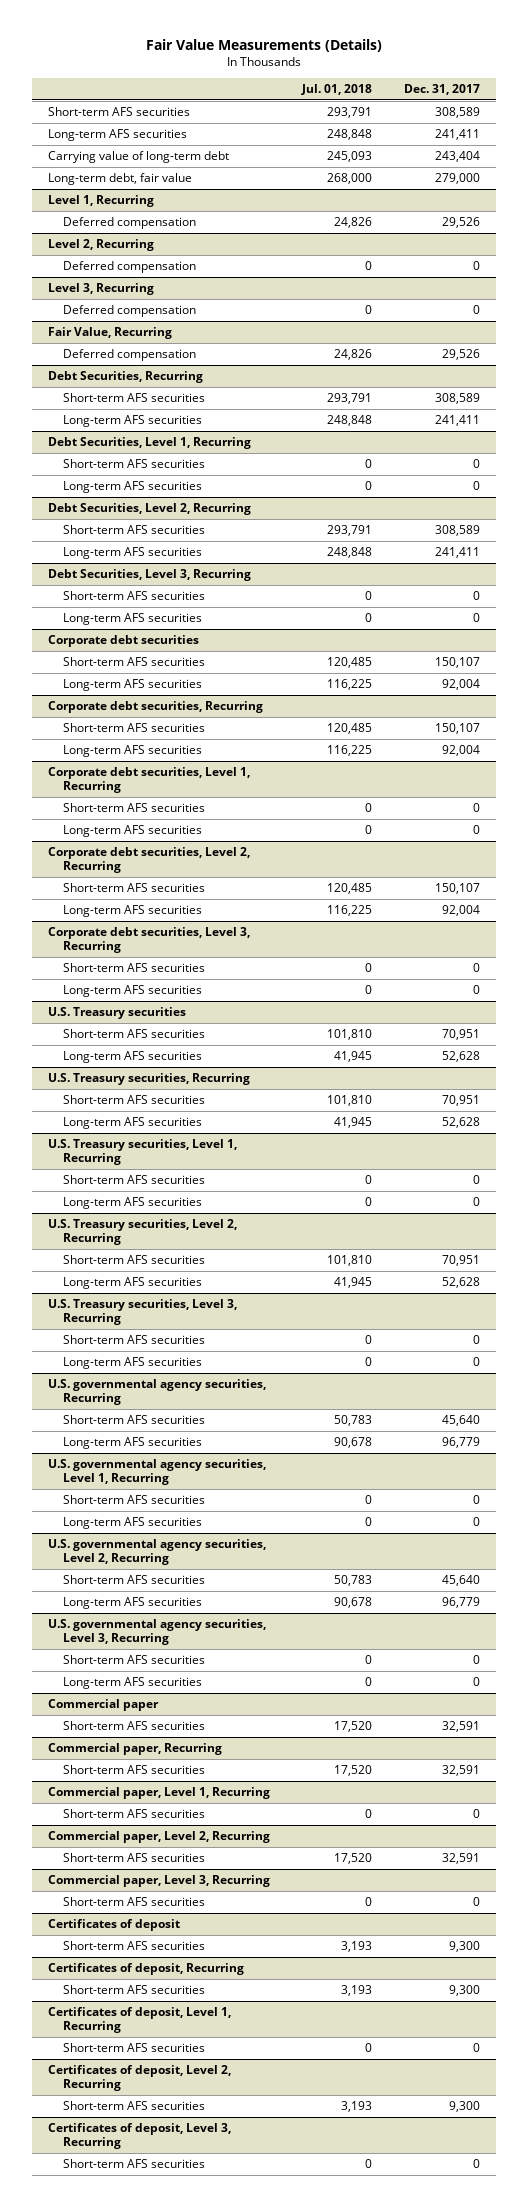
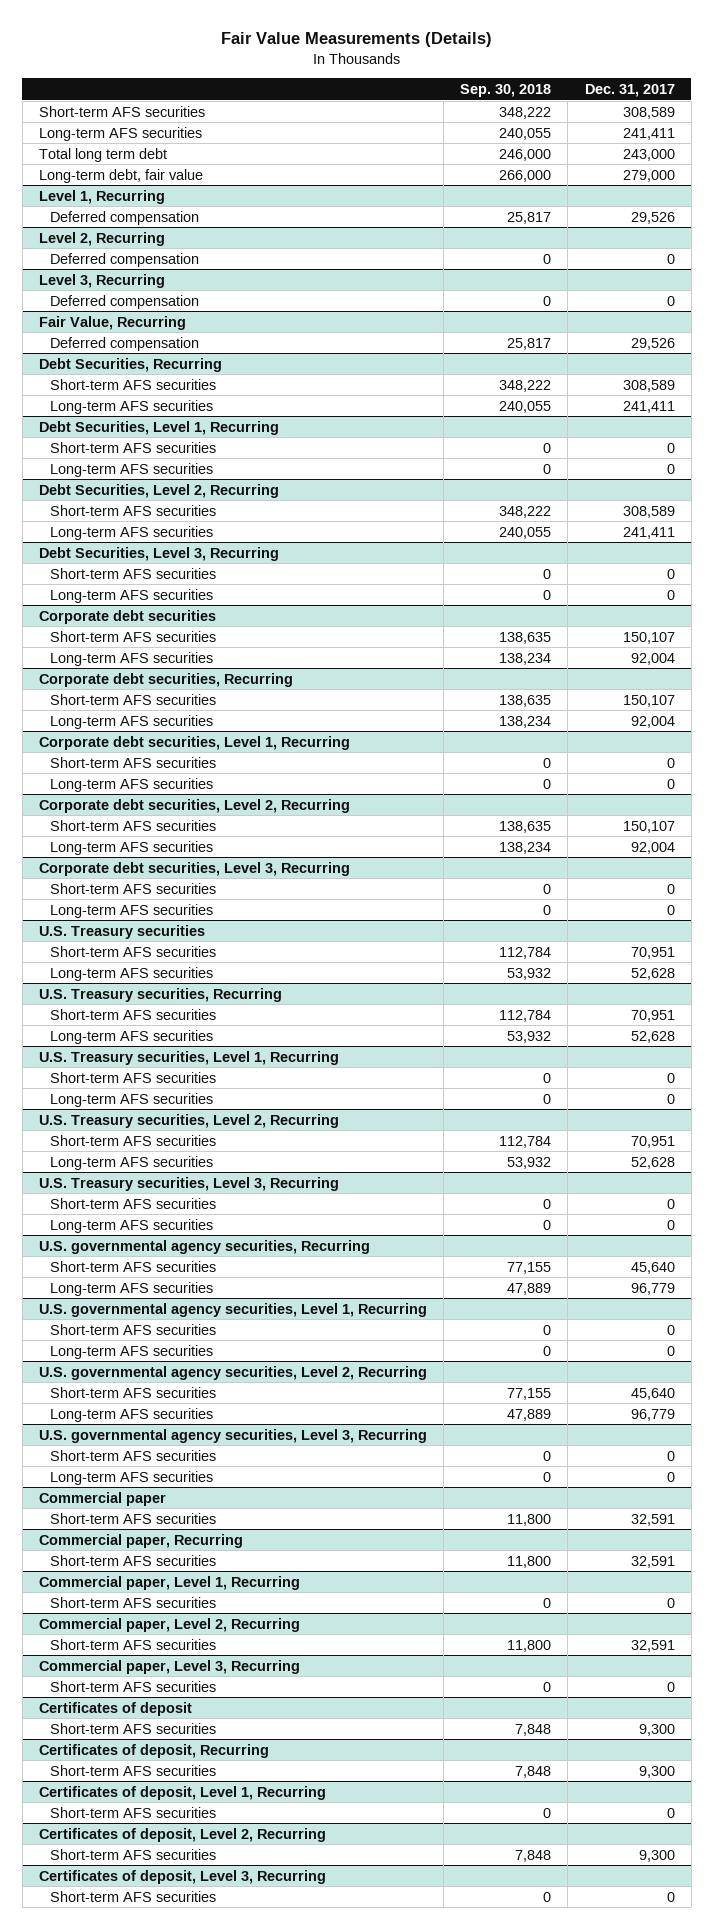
- | Jul. 01, 2018 | Dec. 31, 2017
+ | Sep. 30, 2018 | Dec. 31, 2017
- Carrying value of long-term debt | 245,093 | 243,404
+ Total long term debt | 246,000 | 243,000

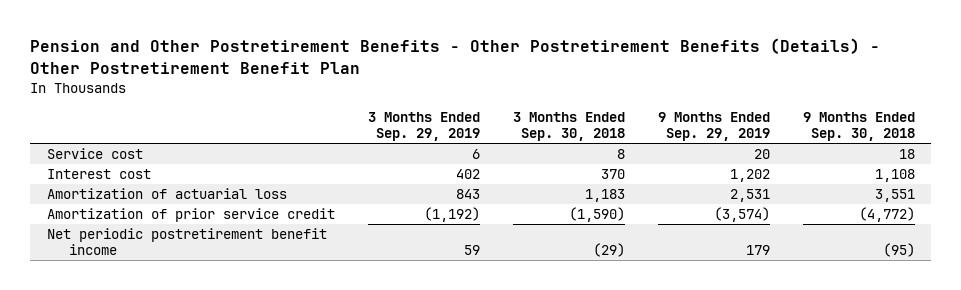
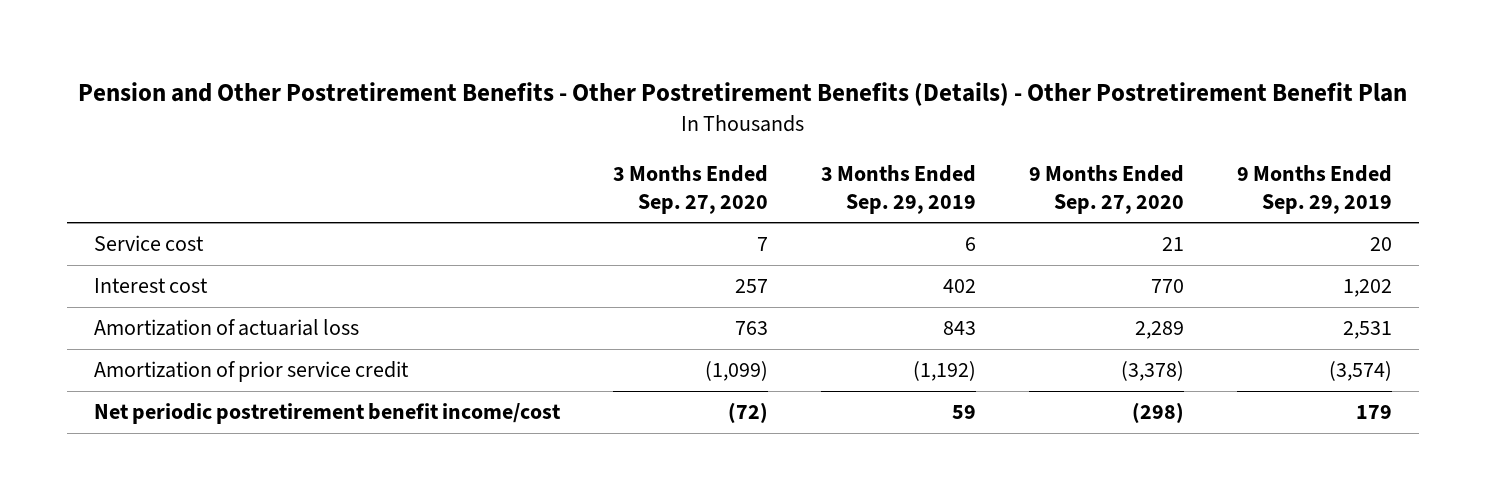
- | 3 Months Ended Sep. 29, 2019 | 3 Months Ended Sep. 30, 2018 | 9 Months Ended Sep. 29, 2019 | 9 Months Ended Sep. 30, 2018
+ | 3 Months Ended Sep. 27, 2020 | 3 Months Ended Sep. 29, 2019 | 9 Months Ended Sep. 27, 2020 | 9 Months Ended Sep. 29, 2019
- Net periodic postretirement benefit income | 59 | (29) | 179 | (95)
+ Net periodic postretirement benefit income/cost | (72) | 59 | (298) | 179

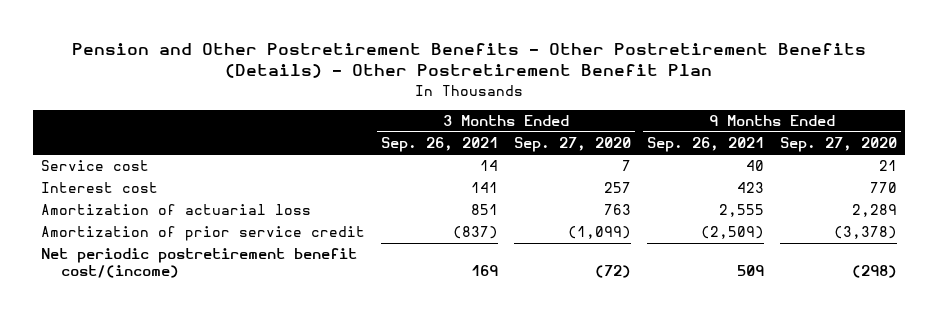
- | 3 Months Ended Sep. 27, 2020 | 3 Months Ended Sep. 29, 2019 | 9 Months Ended Sep. 27, 2020 | 9 Months Ended Sep. 29, 2019
+ | 3 Months Ended Sep. 26, 2021 | 3 Months Ended Sep. 27, 2020 | 9 Months Ended Sep. 26, 2021 | 9 Months Ended Sep. 27, 2020
- Net periodic postretirement benefit income/cost | (72) | 59 | (298) | 179
+ Net periodic postretirement benefit cost/(income) | 169 | (72) | 509 | (298)

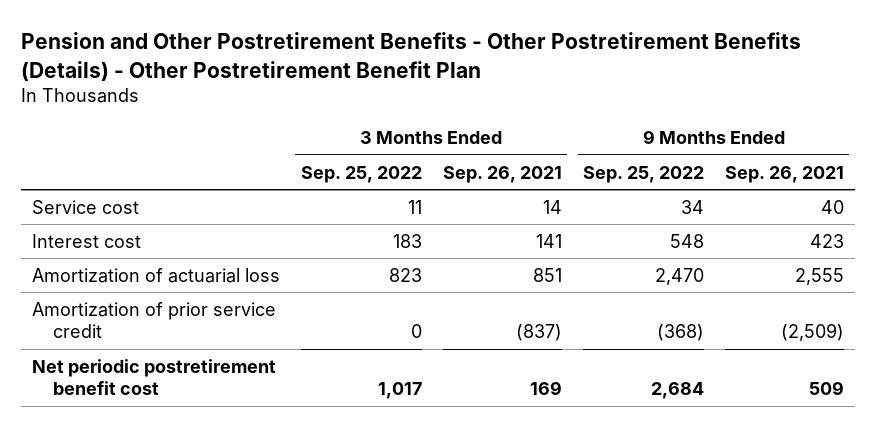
- | 3 Months Ended Sep. 26, 2021 | 3 Months Ended Sep. 27, 2020 | 9 Months Ended Sep. 26, 2021 | 9 Months Ended Sep. 27, 2020
+ | 3 Months Ended Sep. 25, 2022 | 3 Months Ended Sep. 26, 2021 | 9 Months Ended Sep. 25, 2022 | 9 Months Ended Sep. 26, 2021
- Net periodic postretirement benefit cost/(income) | 169 | (72) | 509 | (298)
+ Net periodic postretirement benefit cost | 1,017 | 169 | 2,684 | 509

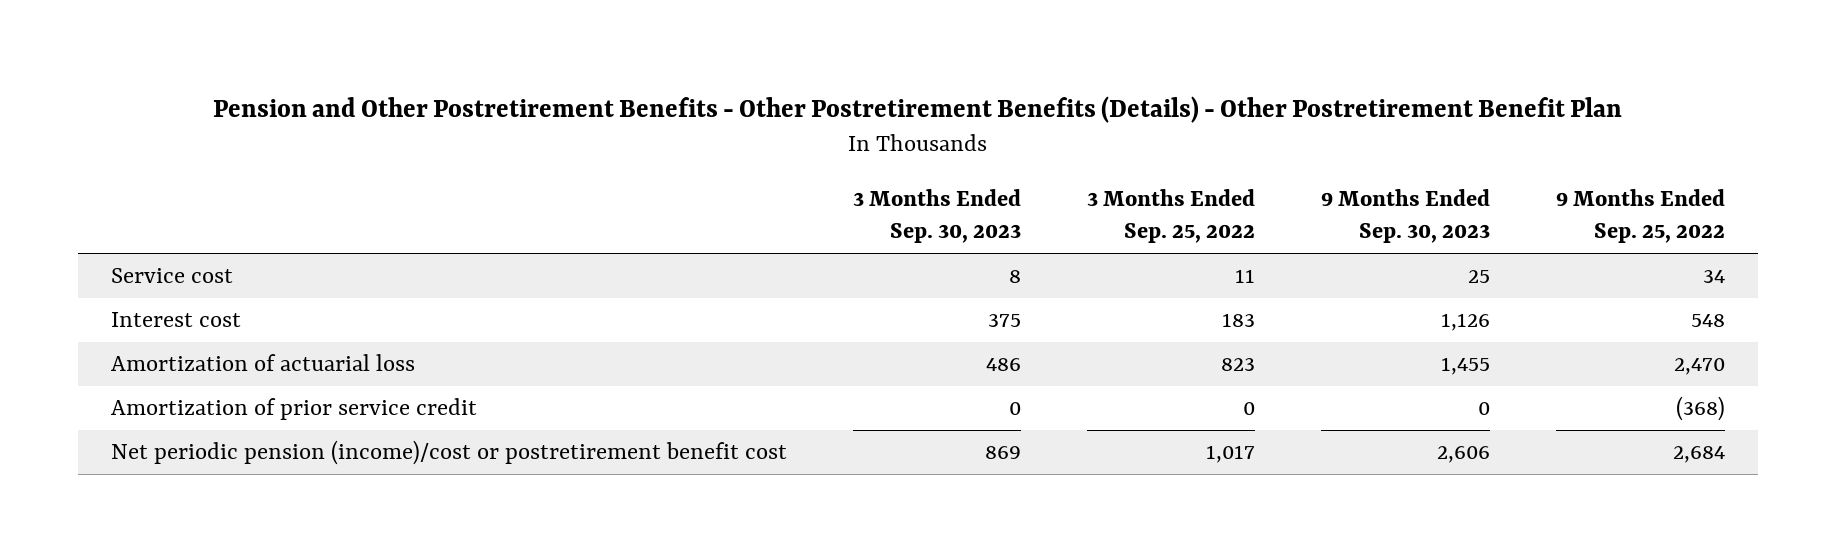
- | 3 Months Ended Sep. 25, 2022 | 3 Months Ended Sep. 26, 2021 | 9 Months Ended Sep. 25, 2022 | 9 Months Ended Sep. 26, 2021
+ | 3 Months Ended Sep. 30, 2023 | 3 Months Ended Sep. 25, 2022 | 9 Months Ended Sep. 30, 2023 | 9 Months Ended Sep. 25, 2022
- Net periodic postretirement benefit cost | 1,017 | 169 | 2,684 | 509
+ Net periodic pension (income)/cost or postretirement benefit cost | 869 | 1,017 | 2,606 | 2,684

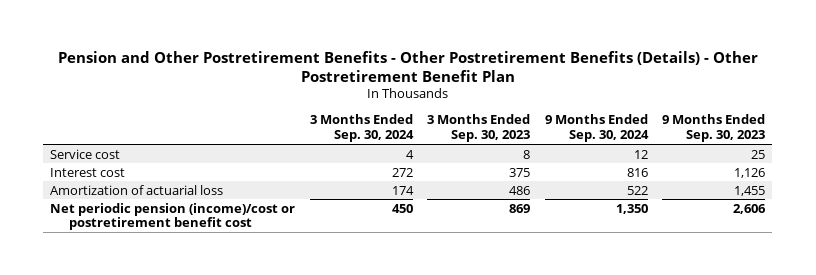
- | 3 Months Ended Sep. 30, 2023 | 3 Months Ended Sep. 25, 2022 | 9 Months Ended Sep. 30, 2023 | 9 Months Ended Sep. 25, 2022
+ | 3 Months Ended Sep. 30, 2024 | 3 Months Ended Sep. 30, 2023 | 9 Months Ended Sep. 30, 2024 | 9 Months Ended Sep. 30, 2023
- Amortization of prior service credit | 0 | 0 | 0 | (368)

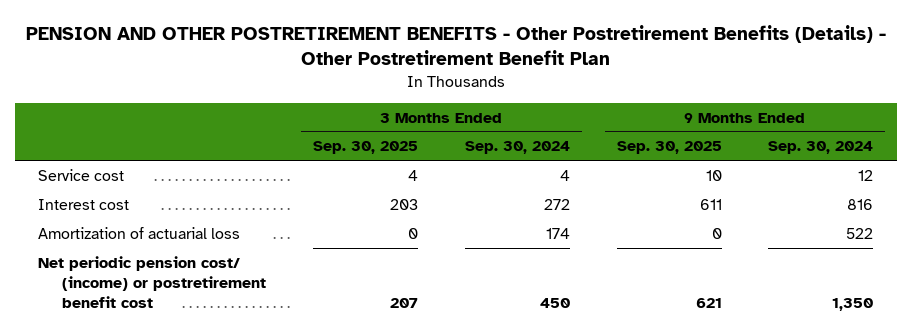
- Pension and Other Postretirement Benefits - Other Postretirement Benefits (Details) - Other Postretirement Benefit Plan
+ PENSION AND OTHER POSTRETIREMENT BENEFITS - Other Postretirement Benefits (Details) - Other Postretirement Benefit Plan
- | 3 Months Ended Sep. 30, 2024 | 3 Months Ended Sep. 30, 2023 | 9 Months Ended Sep. 30, 2024 | 9 Months Ended Sep. 30, 2023
+ | 3 Months Ended Sep. 30, 2025 | 3 Months Ended Sep. 30, 2024 | 9 Months Ended Sep. 30, 2025 | 9 Months Ended Sep. 30, 2024
- Net periodic pension (income)/cost or postretirement benefit cost | 450 | 869 | 1,350 | 2,606
+ Net periodic pension cost/ (income) or postretirement benefit cost | 207 | 450 | 621 | 1,350

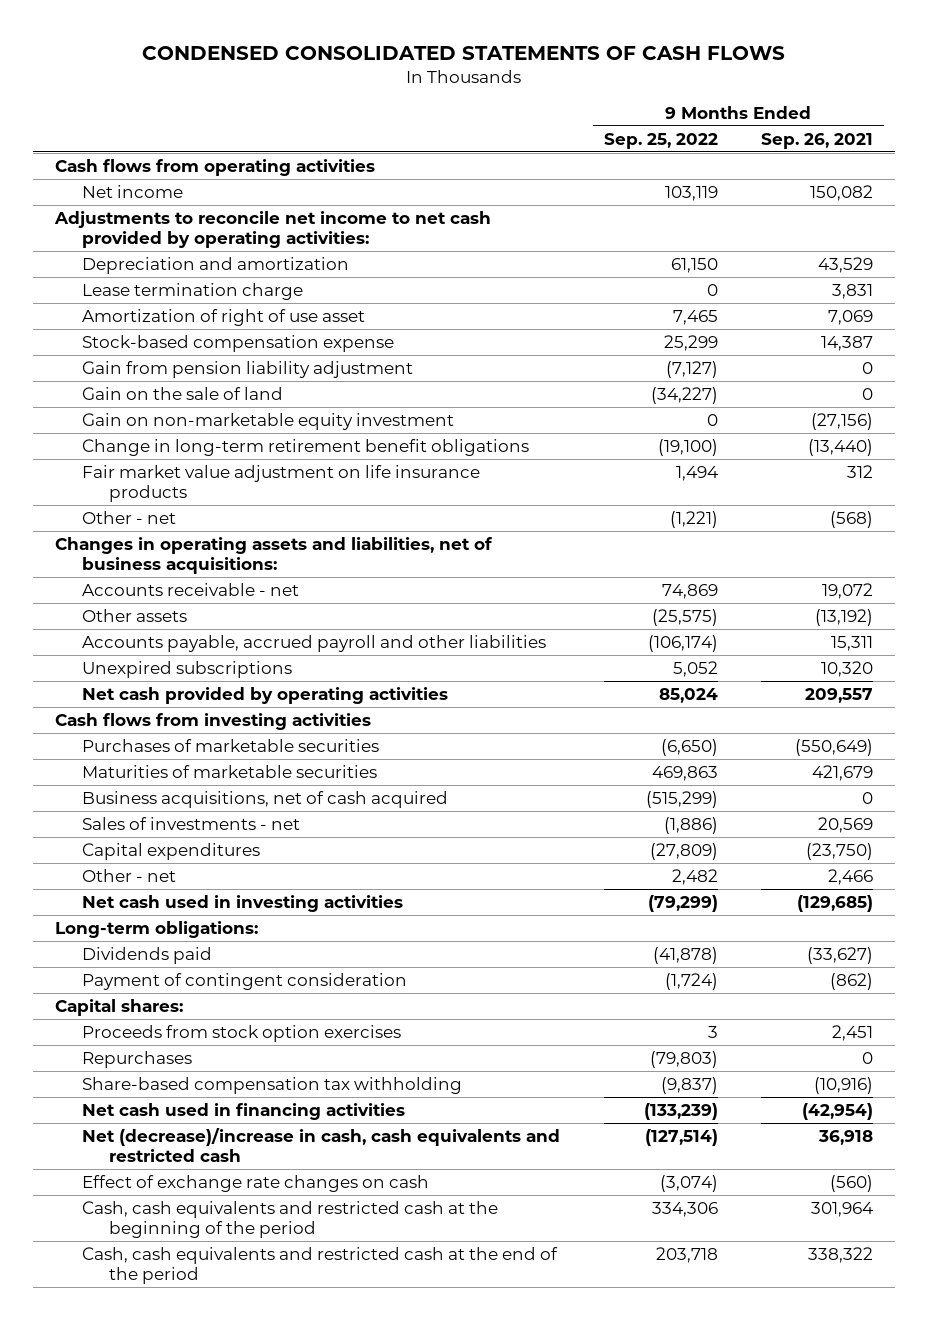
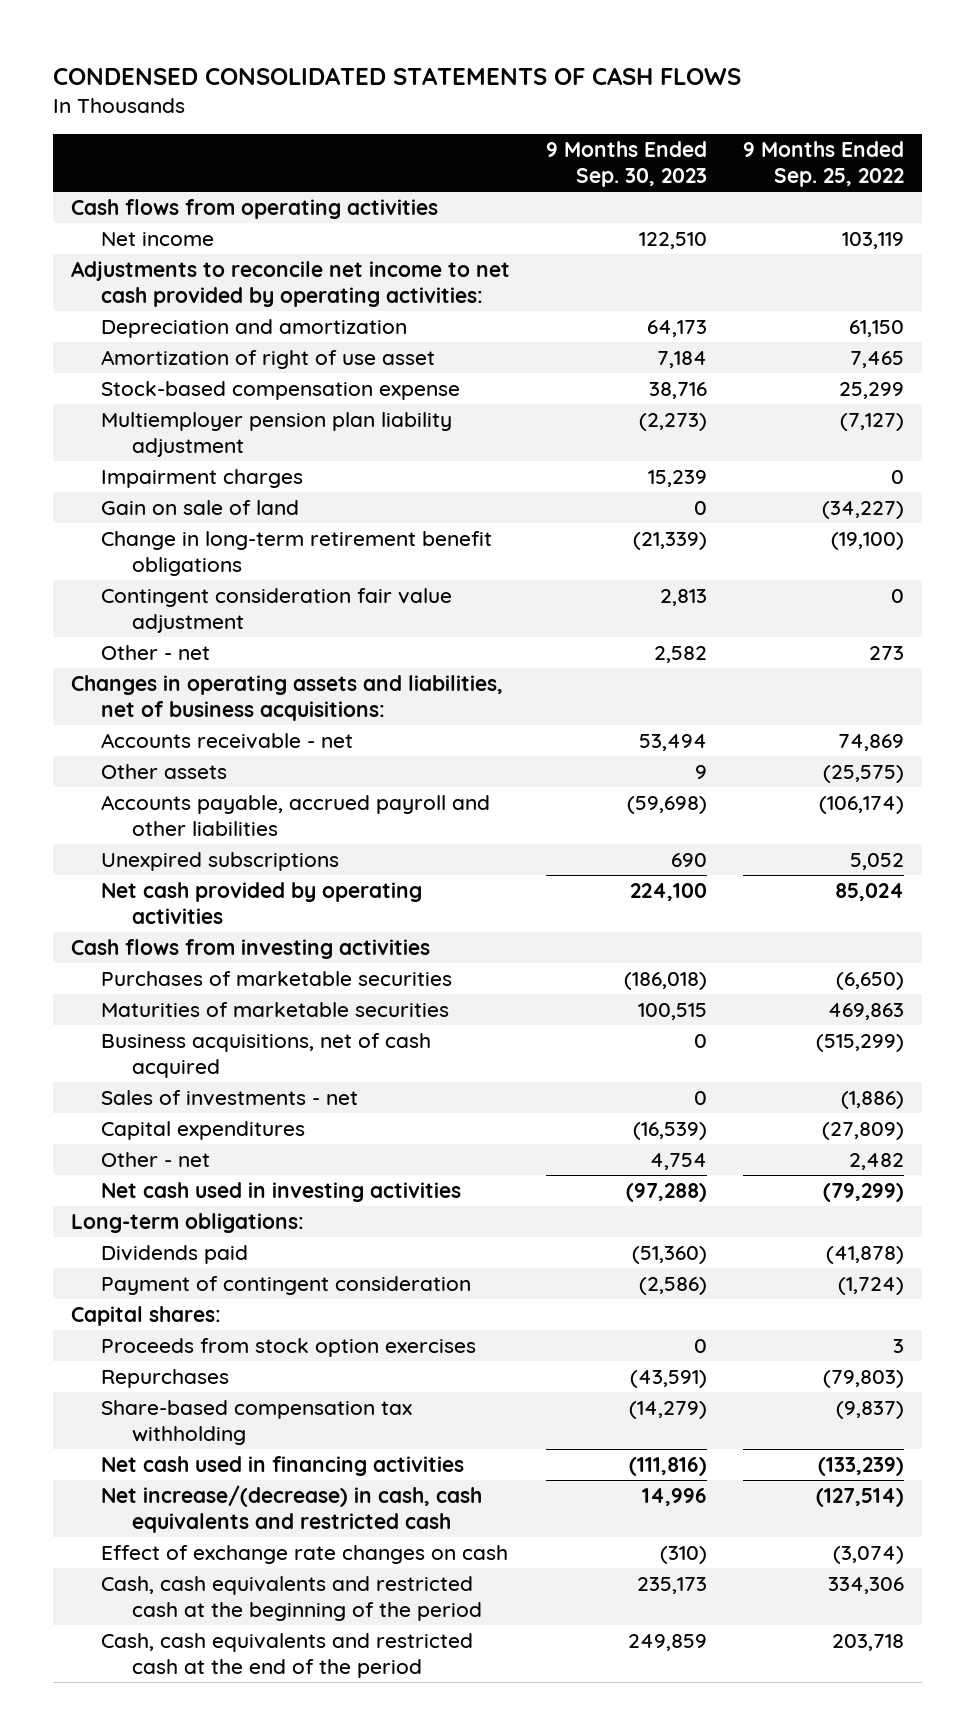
- | 9 Months Ended Sep. 25, 2022 | 9 Months Ended Sep. 26, 2021
+ | 9 Months Ended Sep. 30, 2023 | 9 Months Ended Sep. 25, 2022
- Lease termination charge | 0 | 3,831
- Gain from pension liability adjustment | (7,127) | 0
- Gain on the sale of land | (34,227) | 0
- Gain on non-marketable equity investment | 0 | (27,156)
+ Multiemployer pension plan liability adjustment | (2,273) | (7,127)
+ Impairment charges | 15,239 | 0
+ Gain on sale of land | 0 | (34,227)
- Fair market value adjustment on life insurance products | 1,494 | 312
- Other - net | (1,221) | (568)
+ Contingent consideration fair value adjustment | 2,813 | 0
+ Other - net | 2,582 | 273
- Net (decrease)/increase in cash, cash equivalents and restricted cash | (127,514) | 36,918
+ Net increase/(decrease) in cash, cash equivalents and restricted cash | 14,996 | (127,514)

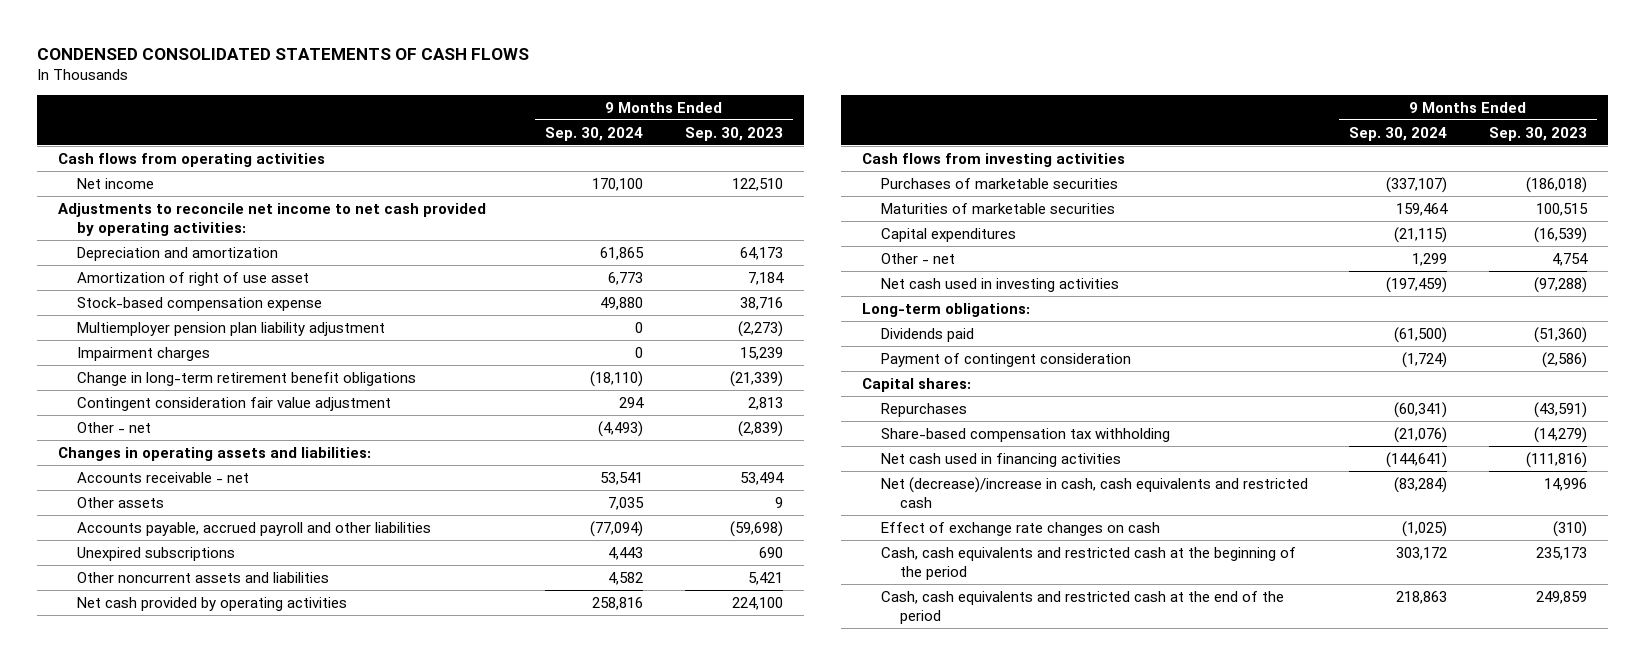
- | 9 Months Ended Sep. 30, 2023 | 9 Months Ended Sep. 25, 2022
+ | 9 Months Ended Sep. 30, 2024 | 9 Months Ended Sep. 30, 2023
- Gain on sale of land | 0 | (34,227)
- Other - net | 2,582 | 273
- Changes in operating assets and liabilities, net of business acquisitions:
+ Other - net | (4,493) | (2,839)
+ Changes in operating assets and liabilities:
+ Other noncurrent assets and liabilities | 4,582 | 5,421
- Business acquisitions, net of cash acquired | 0 | (515,299)
- Sales of investments - net | 0 | (1,886)
- Proceeds from stock option exercises | 0 | 3
- Net increase/(decrease) in cash, cash equivalents and restricted cash | 14,996 | (127,514)
+ Net (decrease)/increase in cash, cash equivalents and restricted cash | (83,284) | 14,996

